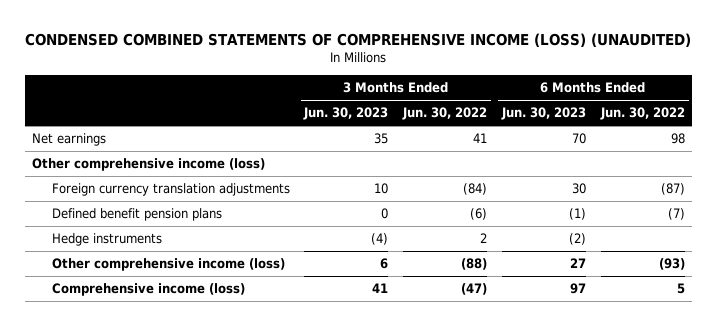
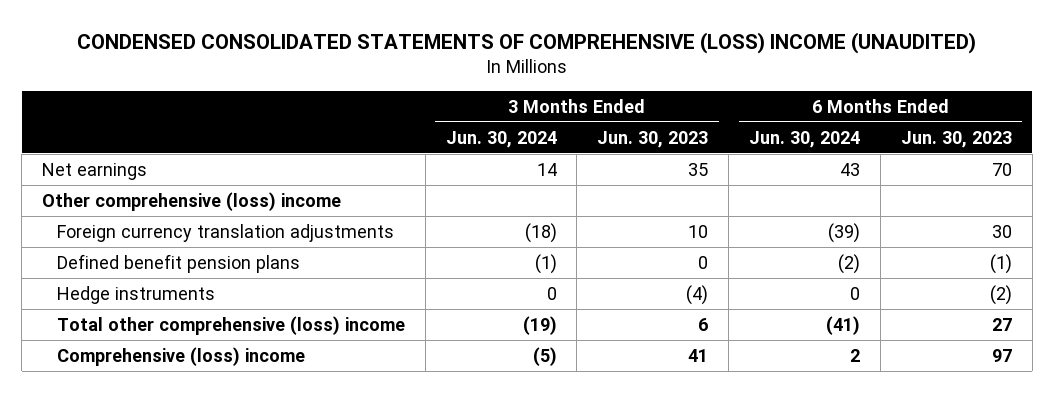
- CONDENSED COMBINED STATEMENTS OF COMPREHENSIVE INCOME (LOSS) (UNAUDITED)
+ CONDENSED CONSOLIDATED STATEMENTS OF COMPREHENSIVE (LOSS) INCOME (UNAUDITED)
- | 3 Months Ended Jun. 30, 2023 | 3 Months Ended Jun. 30, 2022 | 6 Months Ended Jun. 30, 2023 | 6 Months Ended Jun. 30, 2022
+ | 3 Months Ended Jun. 30, 2024 | 3 Months Ended Jun. 30, 2023 | 6 Months Ended Jun. 30, 2024 | 6 Months Ended Jun. 30, 2023
- Other comprehensive income (loss)
+ Other comprehensive (loss) income
- Other comprehensive income (loss) | 6 | (88) | 27 | (93)
- Comprehensive income (loss) | 41 | (47) | 97 | 5
+ Total other comprehensive (loss) income | (19) | 6 | (41) | 27
+ Comprehensive (loss) income | (5) | 41 | 2 | 97

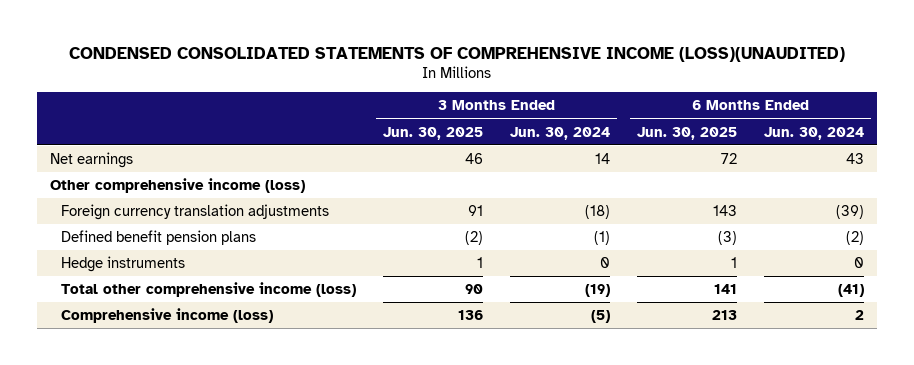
- CONDENSED CONSOLIDATED STATEMENTS OF COMPREHENSIVE (LOSS) INCOME (UNAUDITED)
+ CONDENSED CONSOLIDATED STATEMENTS OF COMPREHENSIVE INCOME (LOSS)(UNAUDITED)
- | 3 Months Ended Jun. 30, 2024 | 3 Months Ended Jun. 30, 2023 | 6 Months Ended Jun. 30, 2024 | 6 Months Ended Jun. 30, 2023
+ | 3 Months Ended Jun. 30, 2025 | 3 Months Ended Jun. 30, 2024 | 6 Months Ended Jun. 30, 2025 | 6 Months Ended Jun. 30, 2024
- Other comprehensive (loss) income
+ Other comprehensive income (loss)
- Total other comprehensive (loss) income | (19) | 6 | (41) | 27
- Comprehensive (loss) income | (5) | 41 | 2 | 97
+ Total other comprehensive income (loss) | 90 | (19) | 141 | (41)
+ Comprehensive income (loss) | 136 | (5) | 213 | 2

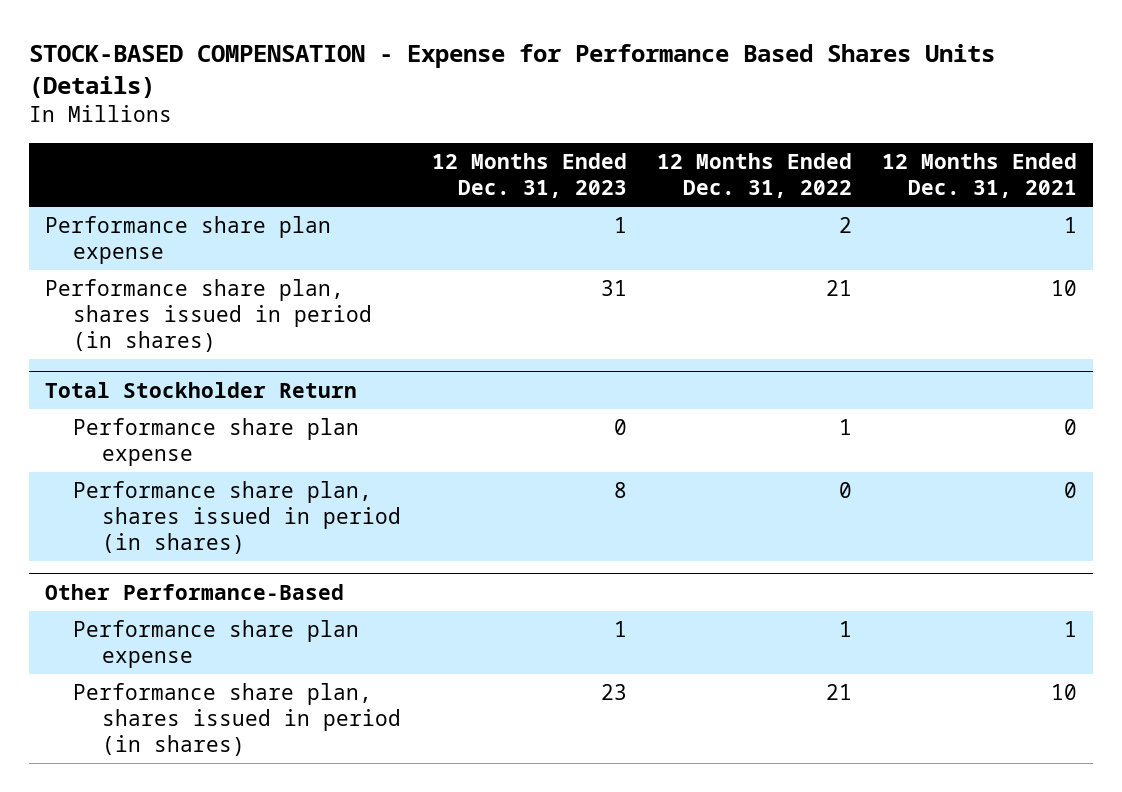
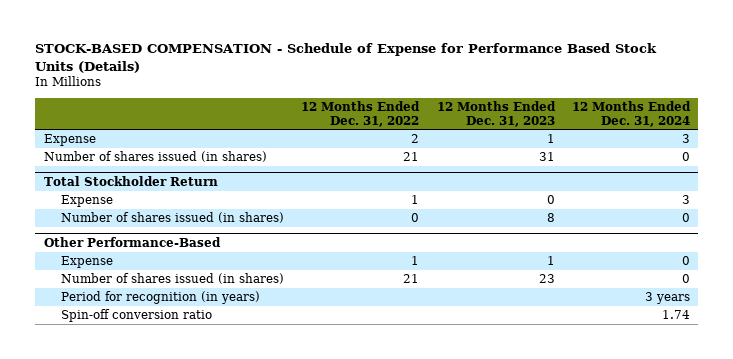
- STOCK-BASED COMPENSATION - Expense for Performance Based Shares Units (Details)
+ STOCK-BASED COMPENSATION - Schedule of Expense for Performance Based Stock Units (Details)
- | 12 Months Ended Dec. 31, 2023 | 12 Months Ended Dec. 31, 2022 | 12 Months Ended Dec. 31, 2021
+ | 12 Months Ended Dec. 31, 2022 | 12 Months Ended Dec. 31, 2023 | 12 Months Ended Dec. 31, 2024
- Performance share plan expense | 1 | 2 | 1
- Performance share plan, shares issued in period (in shares) | 31 | 21 | 10
+ Expense | 2 | 1 | 3
+ Number of shares issued (in shares) | 21 | 31 | 0
@ Total Stockholder Return
- Performance share plan expense | 0 | 1 | 0
- Performance share plan, shares issued in period (in shares) | 8 | 0 | 0
+ Expense | 1 | 0 | 3
+ Number of shares issued (in shares) | 0 | 8 | 0
@ Other Performance-Based
- Performance share plan expense | 1 | 1 | 1
- Performance share plan, shares issued in period (in shares) | 23 | 21 | 10
+ Expense | 1 | 1 | 0
+ Number of shares issued (in shares) | 21 | 23 | 0
+ Period for recognition (in years) | | | 3 years
+ Spin-off conversion ratio | | | 1.74

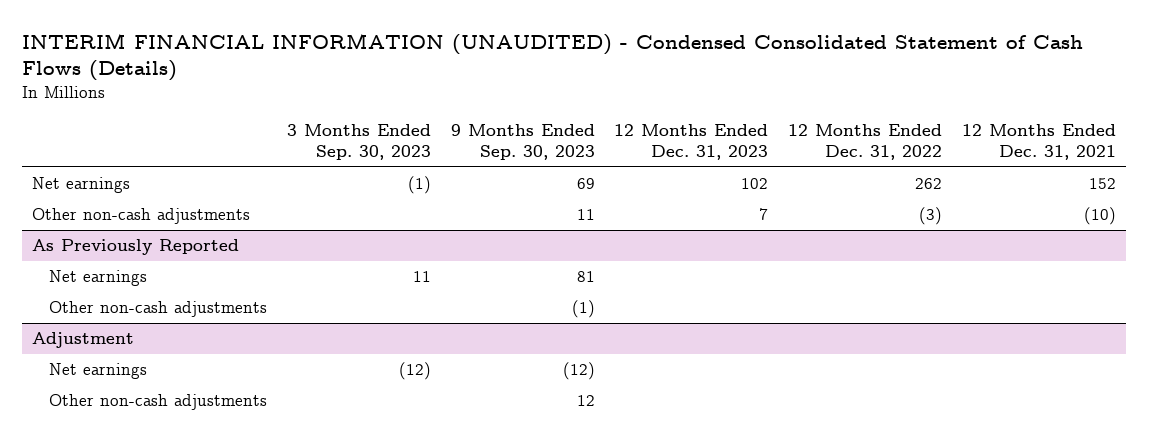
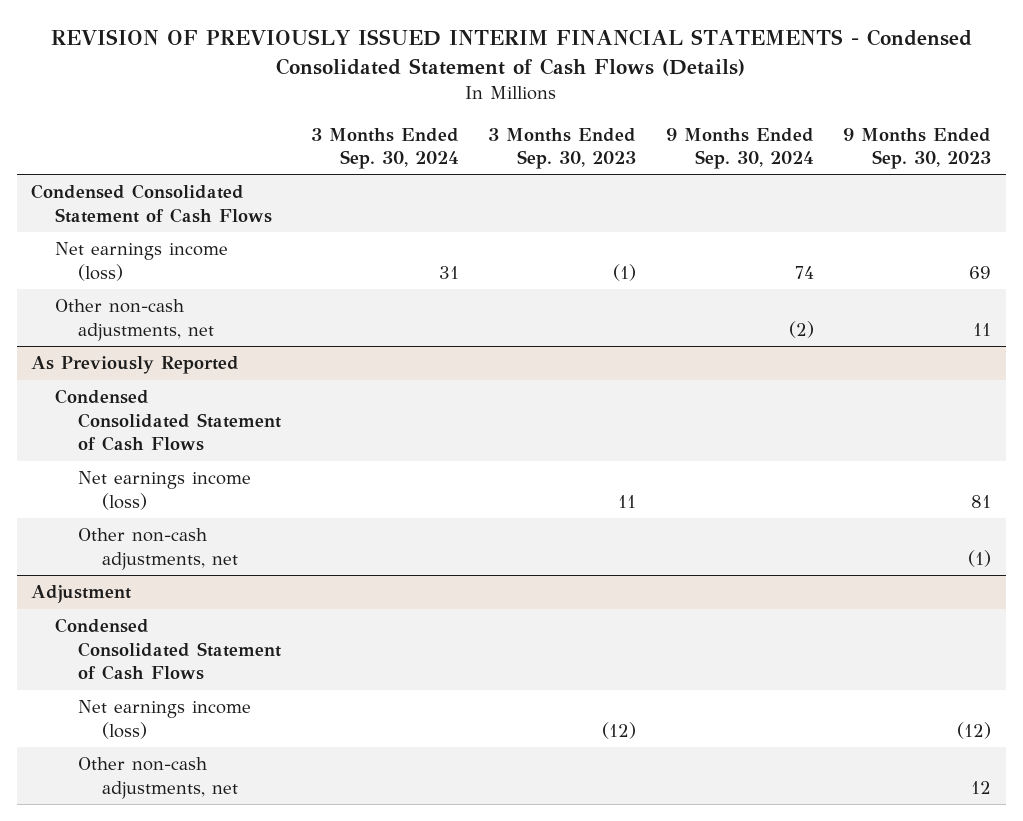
- INTERIM FINANCIAL INFORMATION (UNAUDITED) - Condensed Consolidated Statement of Cash Flows (Details)
+ REVISION OF PREVIOUSLY ISSUED INTERIM FINANCIAL STATEMENTS - Condensed Consolidated Statement of Cash Flows (Details)
- | 3 Months Ended Sep. 30, 2023 | 9 Months Ended Sep. 30, 2023 | 12 Months Ended Dec. 31, 2023 | 12 Months Ended Dec. 31, 2022 | 12 Months Ended Dec. 31, 2021
+ | 3 Months Ended Sep. 30, 2024 | 3 Months Ended Sep. 30, 2023 | 9 Months Ended Sep. 30, 2024 | 9 Months Ended Sep. 30, 2023
- Net earnings | (1) | 69 | 102 | 262 | 152
- Other non-cash adjustments | | 11 | 7 | (3) | (10)
+ Condensed Consolidated Statement of Cash Flows
+ Net earnings income (loss) | 31 | (1) | 74 | 69
+ Other non-cash adjustments, net | | | (2) | 11
@ As Previously Reported
- Net earnings | 11 | 81 | | |
- Other non-cash adjustments | | (1) | | |
+ Condensed Consolidated Statement of Cash Flows
+ Net earnings income (loss) | | 11 | | 81
+ Other non-cash adjustments, net | | | | (1)
@ Adjustment
- Net earnings | (12) | (12) | | |
- Other non-cash adjustments | | 12 | | |
+ Condensed Consolidated Statement of Cash Flows
+ Net earnings income (loss) | | (12) | | (12)
+ Other non-cash adjustments, net | | | | 12

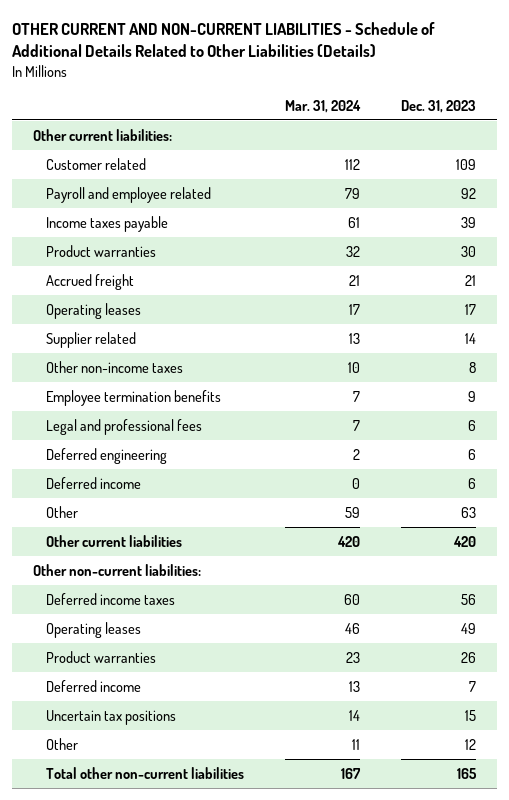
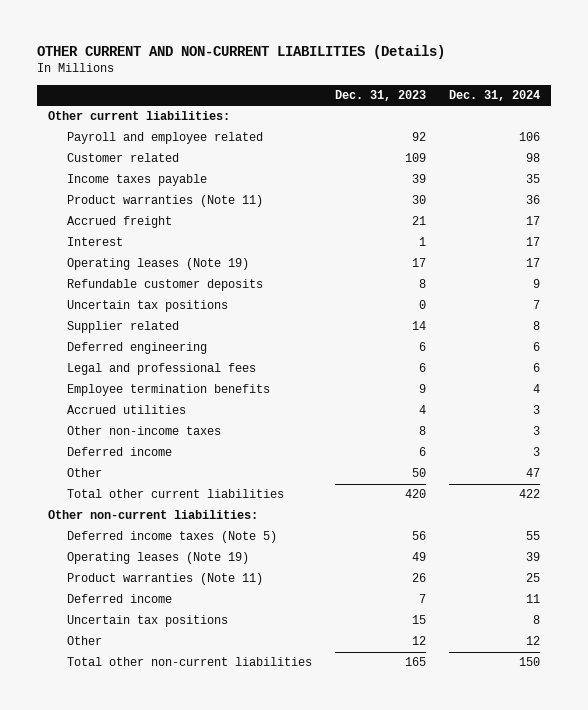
- OTHER CURRENT AND NON-CURRENT LIABILITIES - Schedule of Additional Details Related to Other Liabilities (Details)
+ OTHER CURRENT AND NON-CURRENT LIABILITIES (Details)
- | Mar. 31, 2024 | Dec. 31, 2023
+ | Dec. 31, 2023 | Dec. 31, 2024
moved down: Customer related | 109 | 98
- Product warranties | 32 | 30
+ Product warranties (Note 11) | 30 | 36
- Operating leases | 17 | 17
+ Interest | 1 | 17
+ Operating leases (Note 19) | 17 | 17
+ Refundable customer deposits | 8 | 9
+ Uncertain tax positions | 0 | 7
moved down: Legal and professional fees | 6 | 6
moved down: Employee termination benefits | 9 | 4
+ Accrued utilities | 4 | 3
moved down: Other non-income taxes | 8 | 3
- Other | 59 | 63
- Other current liabilities | 420 | 420
+ Other | 50 | 47
+ Total other current liabilities | 420 | 422
- Deferred income taxes | 60 | 56
- Operating leases | 46 | 49
- Product warranties | 23 | 26
+ Deferred income taxes (Note 5) | 56 | 55
+ Operating leases (Note 19) | 49 | 39
+ Product warranties (Note 11) | 26 | 25

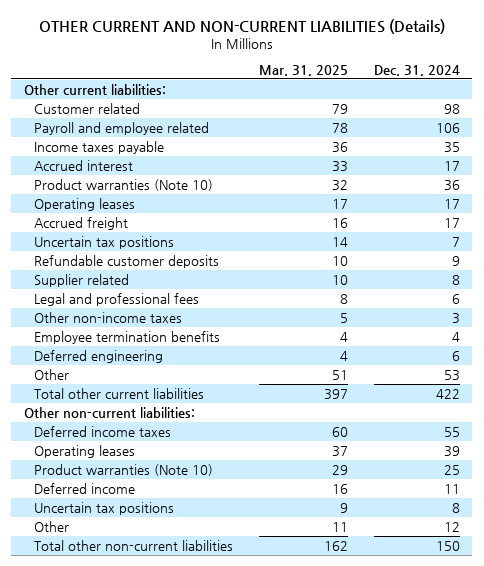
- | Dec. 31, 2023 | Dec. 31, 2024
+ | Mar. 31, 2025 | Dec. 31, 2024
moved down: Payroll and employee related | 78 | 106
- Product warranties (Note 11) | 30 | 36
+ Accrued interest | 33 | 17
+ Product warranties (Note 10) | 32 | 36
+ Operating leases | 17 | 17
- Interest | 1 | 17
- Operating leases (Note 19) | 17 | 17
moved down: Refundable customer deposits | 10 | 9
- Accrued utilities | 4 | 3
- Deferred income | 6 | 3
- Other | 50 | 47
moved down: Employee termination benefits | 4 | 4
moved down: Deferred engineering | 4 | 6
+ Other | 51 | 53
- Deferred income taxes (Note 5) | 56 | 55
- Operating leases (Note 19) | 49 | 39
- Product warranties (Note 11) | 26 | 25
+ Deferred income taxes | 60 | 55
+ Operating leases | 37 | 39
+ Product warranties (Note 10) | 29 | 25

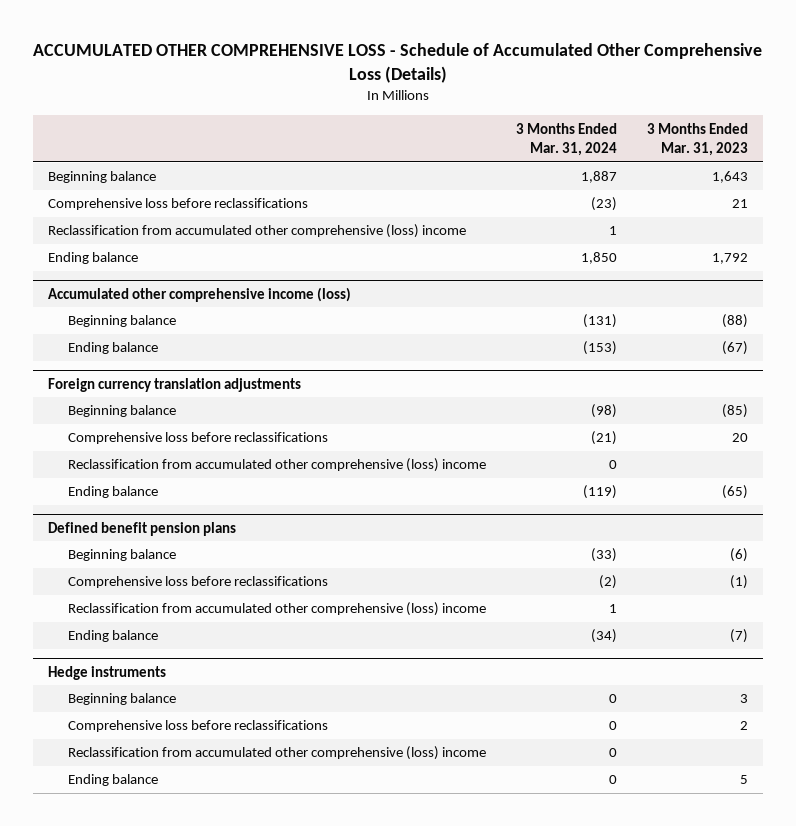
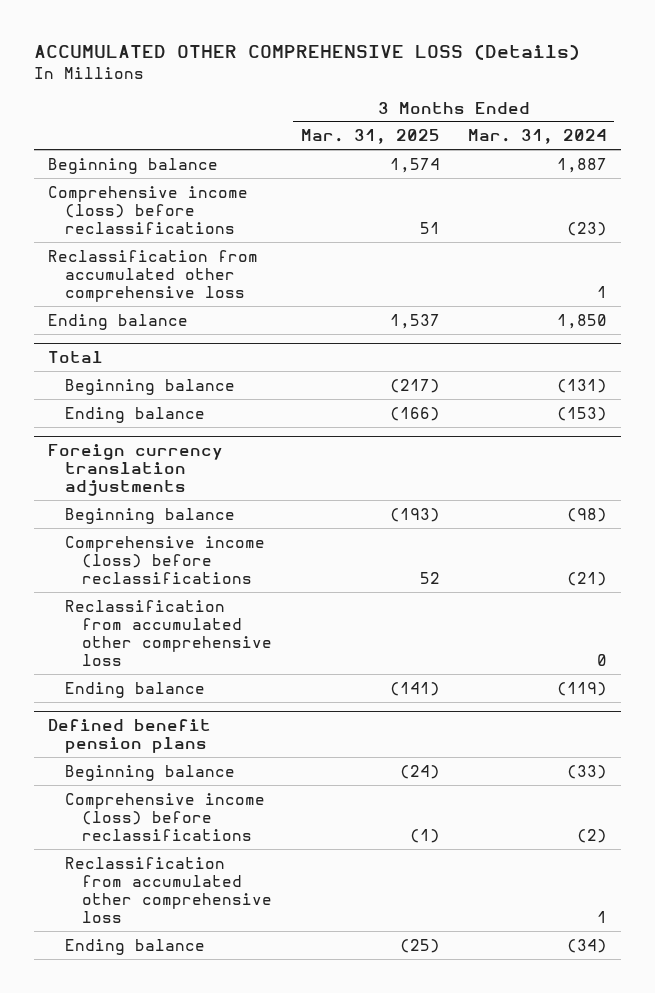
- ACCUMULATED OTHER COMPREHENSIVE LOSS - Schedule of Accumulated Other Comprehensive Loss (Details)
+ ACCUMULATED OTHER COMPREHENSIVE LOSS (Details)
- | 3 Months Ended Mar. 31, 2024 | 3 Months Ended Mar. 31, 2023
+ | 3 Months Ended Mar. 31, 2025 | 3 Months Ended Mar. 31, 2024
- Comprehensive loss before reclassifications | (23) | 21
- Reclassification from accumulated other comprehensive (loss) income | 1 |
+ Comprehensive income (loss) before reclassifications | 51 | (23)
+ Reclassification from accumulated other comprehensive loss | | 1
- Accumulated other comprehensive income (loss)
+ Total
@ Foreign currency translation adjustments
- Comprehensive loss before reclassifications | (21) | 20
- Reclassification from accumulated other comprehensive (loss) income | 0 |
+ Comprehensive income (loss) before reclassifications | 52 | (21)
+ Reclassification from accumulated other comprehensive loss | | 0
@ Defined benefit pension plans
- Comprehensive loss before reclassifications | (2) | (1)
- Reclassification from accumulated other comprehensive (loss) income | 1 |
+ Comprehensive income (loss) before reclassifications | (1) | (2)
+ Reclassification from accumulated other comprehensive loss | | 1
- Hedge instruments
- Beginning balance | 0 | 3
- Comprehensive loss before reclassifications | 0 | 2
- Reclassification from accumulated other comprehensive (loss) income | 0 |
- Ending balance | 0 | 5

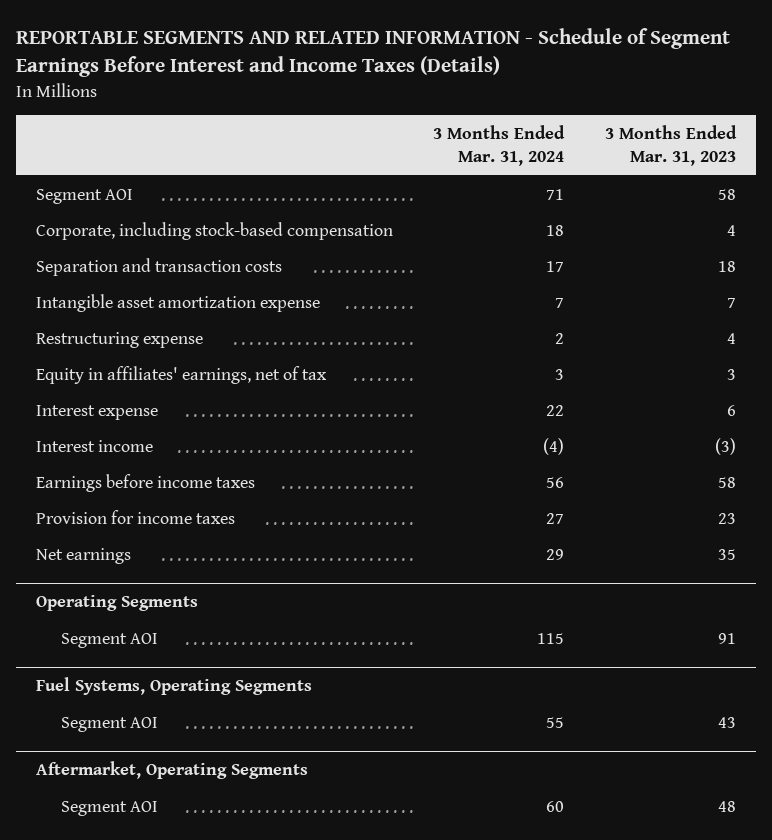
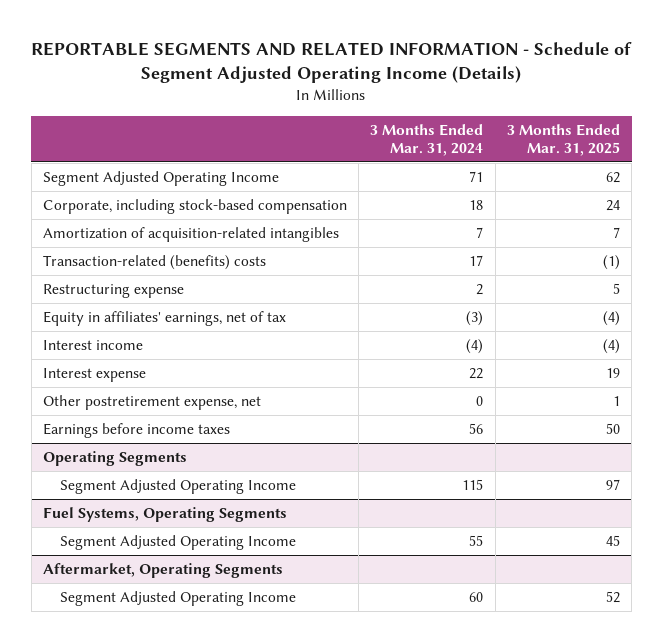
- REPORTABLE SEGMENTS AND RELATED INFORMATION - Schedule of Segment Earnings Before Interest and Income Taxes (Details)
+ REPORTABLE SEGMENTS AND RELATED INFORMATION - Schedule of Segment Adjusted Operating Income (Details)
- | 3 Months Ended Mar. 31, 2024 | 3 Months Ended Mar. 31, 2023
+ | 3 Months Ended Mar. 31, 2024 | 3 Months Ended Mar. 31, 2025
- Segment AOI | 71 | 58
+ Segment Adjusted Operating Income | 71 | 62
- Separation and transaction costs | 17 | 18
- Intangible asset amortization expense | 7 | 7
+ Amortization of acquisition-related intangibles | 7 | 7
+ Transaction-related (benefits) costs | 17 | (1)
- Equity in affiliates' earnings, net of tax | 3 | 3
+ Equity in affiliates' earnings, net of tax | (3) | (4)
moved down: Interest expense | 22 | 19
+ Other postretirement expense, net | 0 | 1
- Provision for income taxes | 27 | 23
- Net earnings | 29 | 35
@ Operating Segments
- Segment AOI | 115 | 91
+ Segment Adjusted Operating Income | 115 | 97
@ Fuel Systems, Operating Segments
- Segment AOI | 55 | 43
+ Segment Adjusted Operating Income | 55 | 45
@ Aftermarket, Operating Segments
- Segment AOI | 60 | 48
+ Segment Adjusted Operating Income | 60 | 52

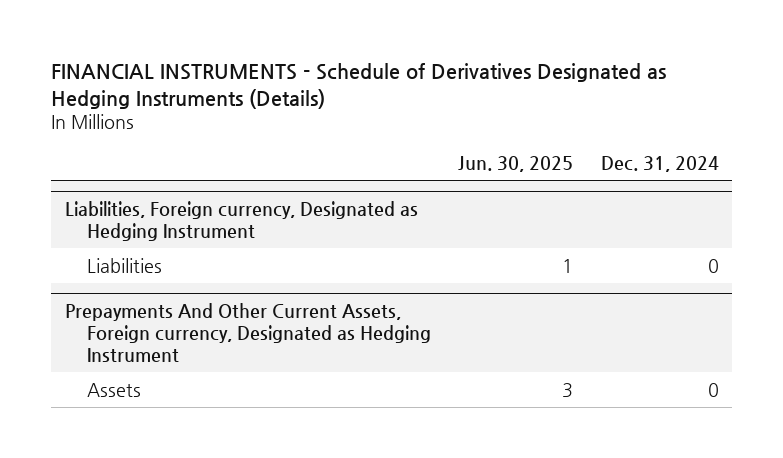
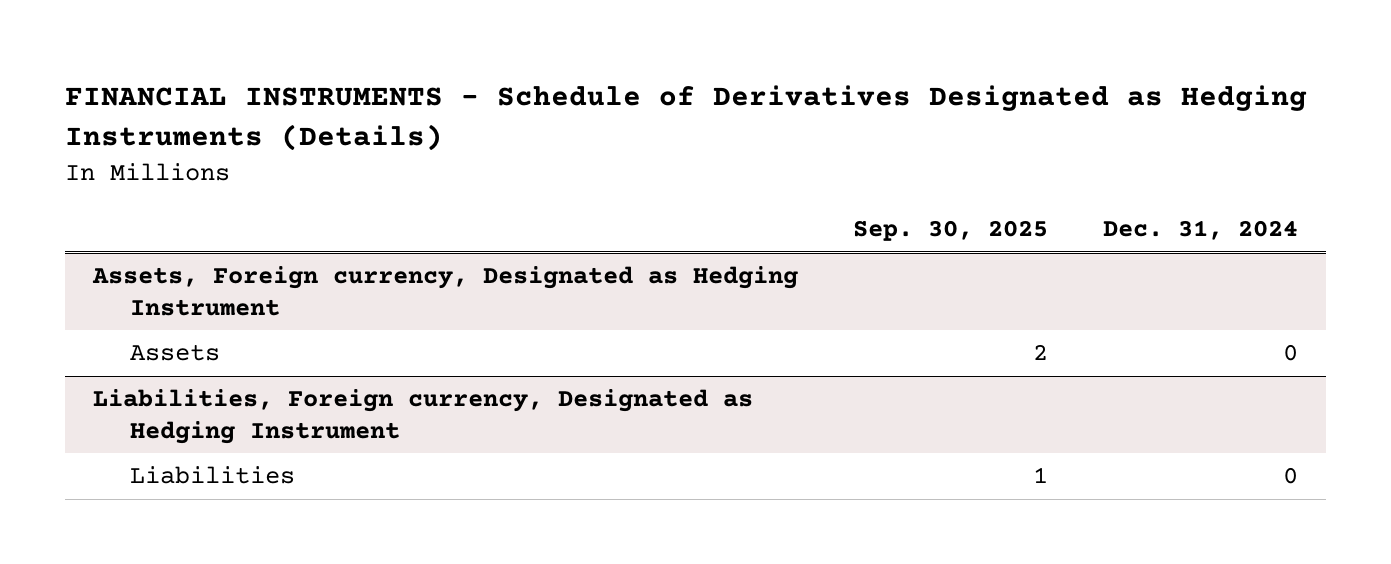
- | Jun. 30, 2025 | Dec. 31, 2024
+ | Sep. 30, 2025 | Dec. 31, 2024
+ Assets, Foreign currency, Designated as Hedging Instrument
+ Assets | 2 | 0
- Prepayments And Other Current Assets, Foreign currency, Designated as Hedging Instrument
- Assets | 3 | 0

